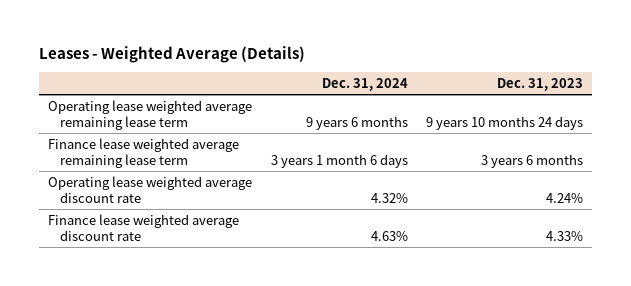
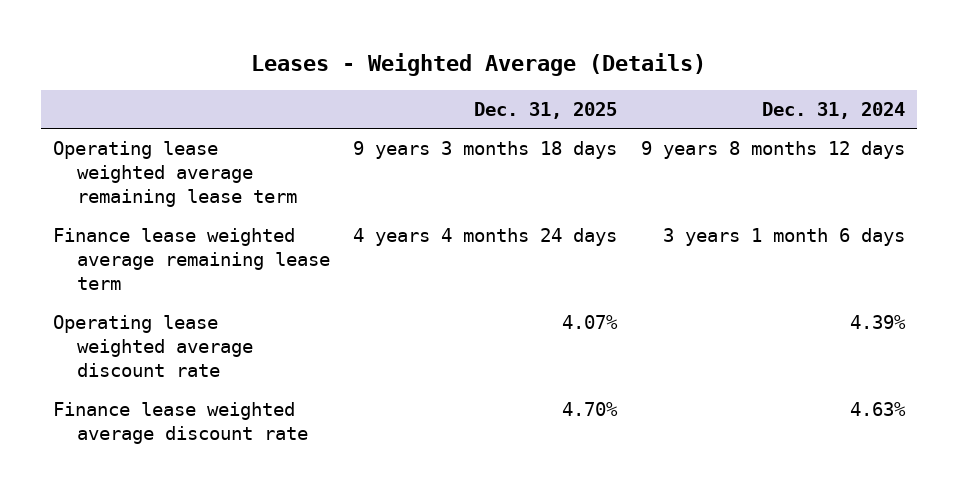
- | Dec. 31, 2024 | Dec. 31, 2023
+ | Dec. 31, 2025 | Dec. 31, 2024
- Operating lease weighted average remaining lease term | 9 years 6 months | 9 years 10 months 24 days
+ Operating lease weighted average remaining lease term | 9 years 3 months 18 days | 9 years 8 months 12 days
- Operating lease weighted average discount rate | 4.32% | 4.24%
+ Operating lease weighted average discount rate | 4.07% | 4.39%

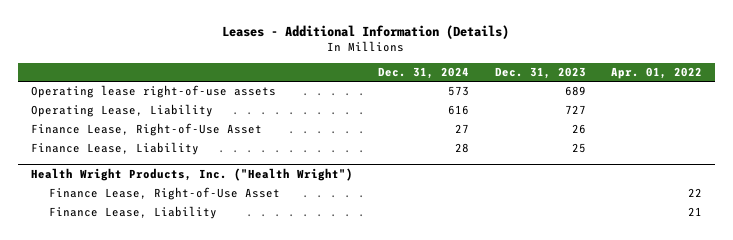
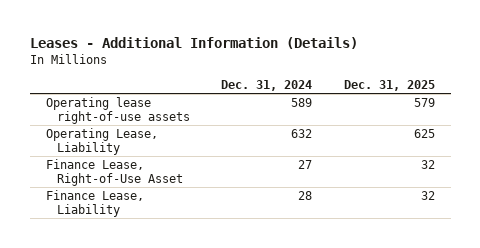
- | Dec. 31, 2024 | Dec. 31, 2023 | Apr. 01, 2022
+ | Dec. 31, 2024 | Dec. 31, 2025
- Operating lease right-of-use assets | 573 | 689 |
- Operating Lease, Liability | 616 | 727 |
+ Operating lease right-of-use assets | 589 | 579
+ Operating Lease, Liability | 632 | 625
- Health Wright Products, Inc. ("Health Wright")
- Finance Lease, Right-of-Use Asset | | | 22
- Finance Lease, Liability | | | 21

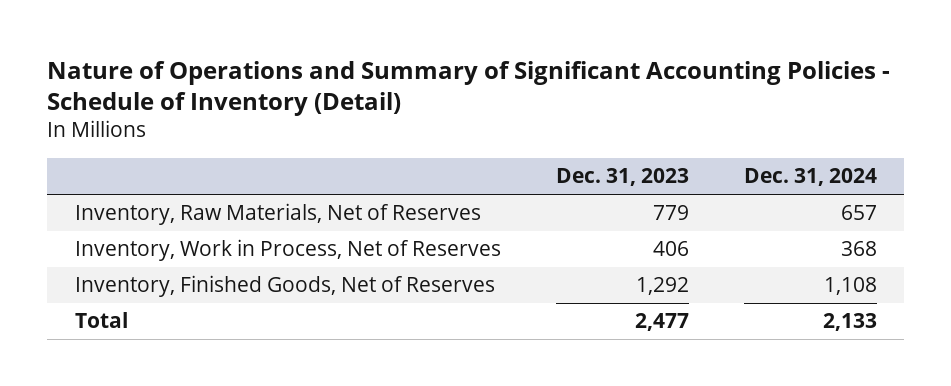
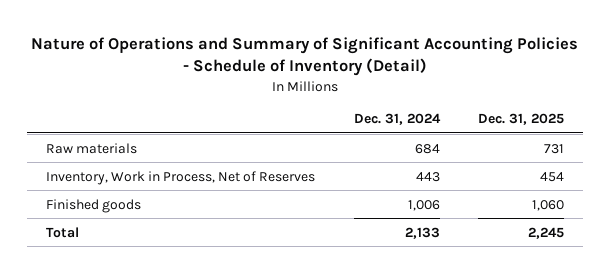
- | Dec. 31, 2023 | Dec. 31, 2024
+ | Dec. 31, 2024 | Dec. 31, 2025
- Inventory, Raw Materials, Net of Reserves | 779 | 657
- Inventory, Work in Process, Net of Reserves | 406 | 368
- Inventory, Finished Goods, Net of Reserves | 1,292 | 1,108
+ Raw materials | 684 | 731
+ Inventory, Work in Process, Net of Reserves | 443 | 454
+ Finished goods | 1,006 | 1,060

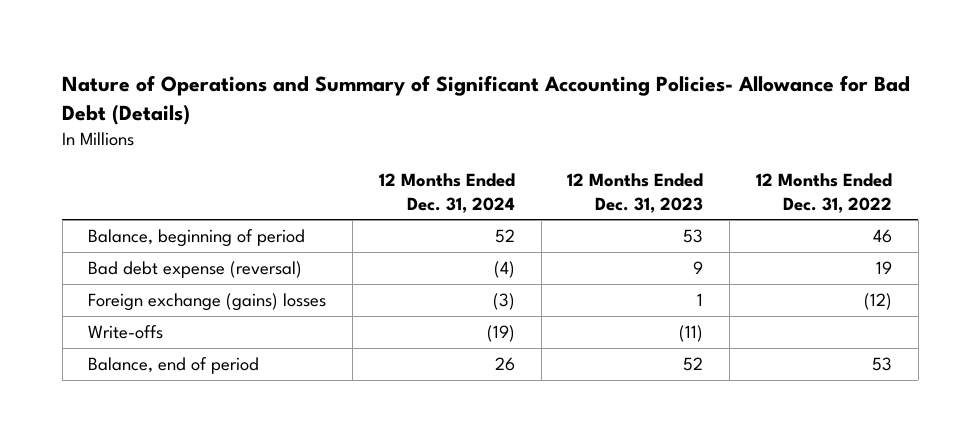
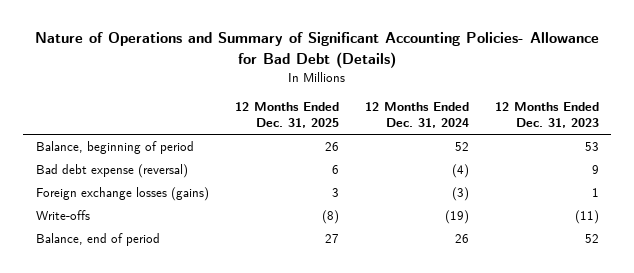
- | 12 Months Ended Dec. 31, 2024 | 12 Months Ended Dec. 31, 2023 | 12 Months Ended Dec. 31, 2022
+ | 12 Months Ended Dec. 31, 2025 | 12 Months Ended Dec. 31, 2024 | 12 Months Ended Dec. 31, 2023
- Foreign exchange (gains) losses | (3) | 1 | (12)
+ Foreign exchange losses (gains) | 3 | (3) | 1

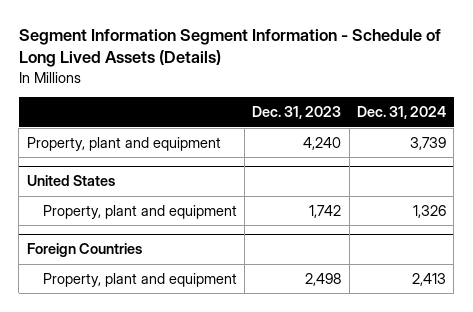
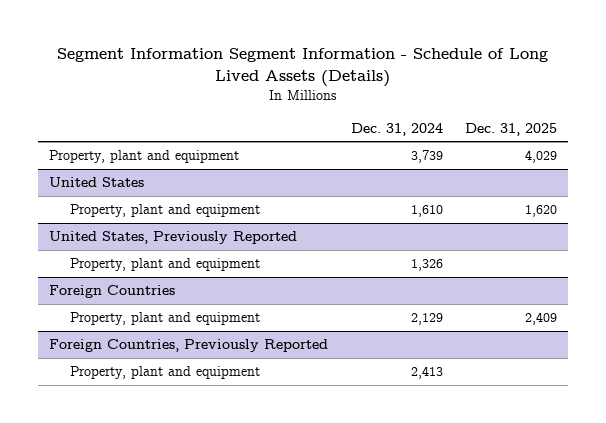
- | Dec. 31, 2023 | Dec. 31, 2024
+ | Dec. 31, 2024 | Dec. 31, 2025
@ United States
+ Property, plant and equipment | 1,610 | 1,620
+ United States, Previously Reported
@ Foreign Countries
+ Property, plant and equipment | 2,129 | 2,409
+ Foreign Countries, Previously Reported

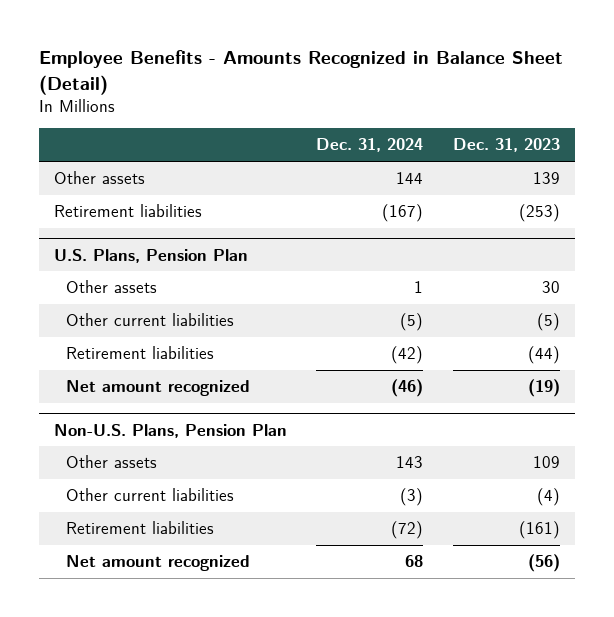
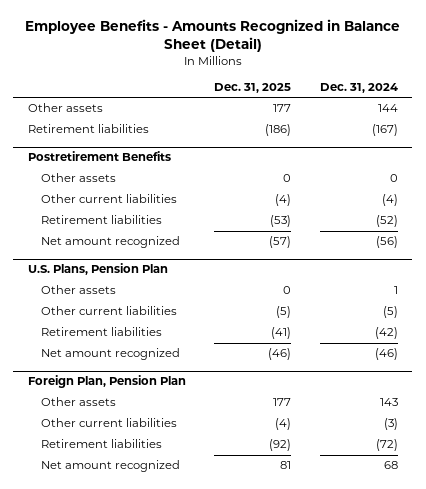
- | Dec. 31, 2024 | Dec. 31, 2023
+ | Dec. 31, 2025 | Dec. 31, 2024
+ Postretirement Benefits
+ Other assets | 0 | 0
+ Other current liabilities | (4) | (4)
+ Retirement liabilities | (53) | (52)
+ Net amount recognized | (57) | (56)
- Non-U.S. Plans, Pension Plan
+ Foreign Plan, Pension Plan

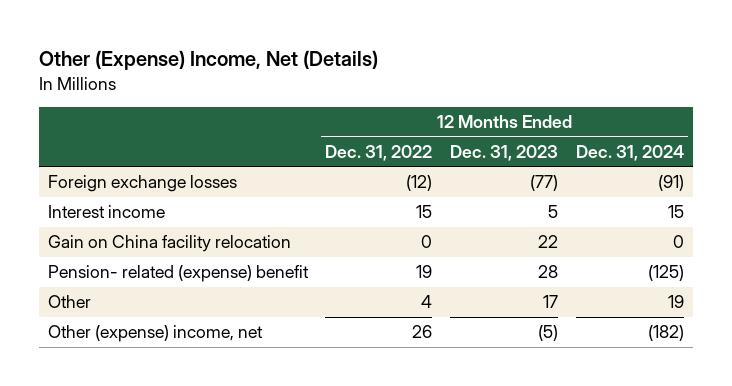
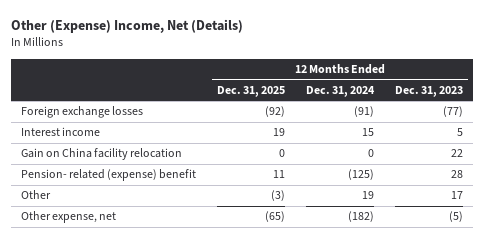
- | 12 Months Ended Dec. 31, 2022 | 12 Months Ended Dec. 31, 2023 | 12 Months Ended Dec. 31, 2024
+ | 12 Months Ended Dec. 31, 2025 | 12 Months Ended Dec. 31, 2024 | 12 Months Ended Dec. 31, 2023
- Other (expense) income, net | 26 | (5) | (182)
+ Other expense, net | (65) | (182) | (5)

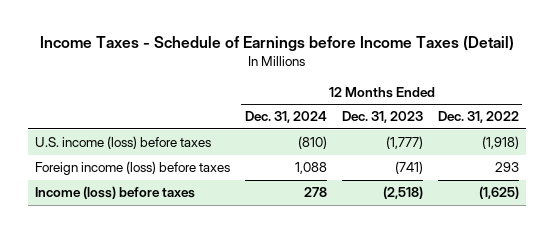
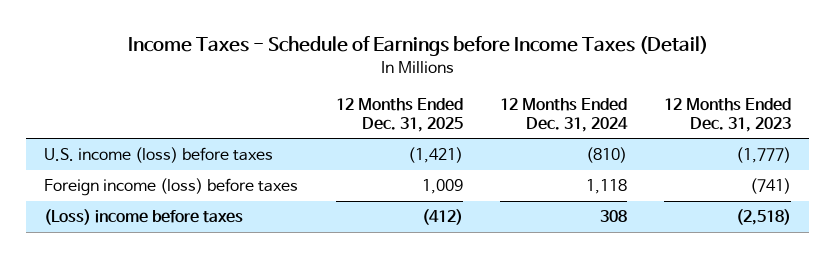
- | 12 Months Ended Dec. 31, 2024 | 12 Months Ended Dec. 31, 2023 | 12 Months Ended Dec. 31, 2022
+ | 12 Months Ended Dec. 31, 2025 | 12 Months Ended Dec. 31, 2024 | 12 Months Ended Dec. 31, 2023
- Foreign income (loss) before taxes | 1,088 | (741) | 293
- Income (loss) before taxes | 278 | (2,518) | (1,625)
+ Foreign income (loss) before taxes | 1,009 | 1,118 | (741)
+ (Loss) income before taxes | (412) | 308 | (2,518)

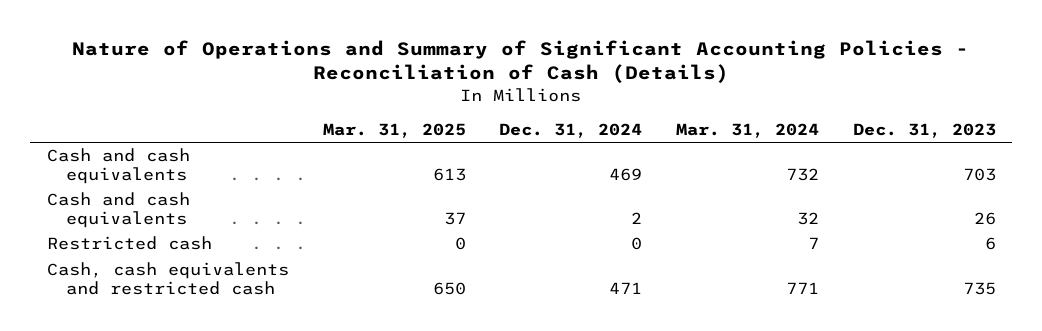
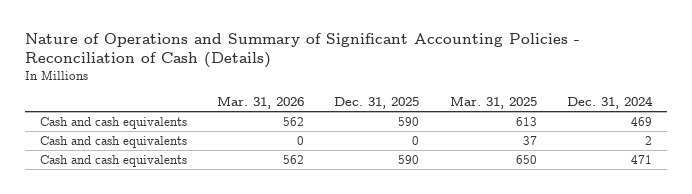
- | Mar. 31, 2025 | Dec. 31, 2024 | Mar. 31, 2024 | Dec. 31, 2023
+ | Mar. 31, 2026 | Dec. 31, 2025 | Mar. 31, 2025 | Dec. 31, 2024
- Restricted cash | 0 | 0 | 7 | 6
- Cash, cash equivalents and restricted cash | 650 | 471 | 771 | 735
+ Cash and cash equivalents | 562 | 590 | 650 | 471

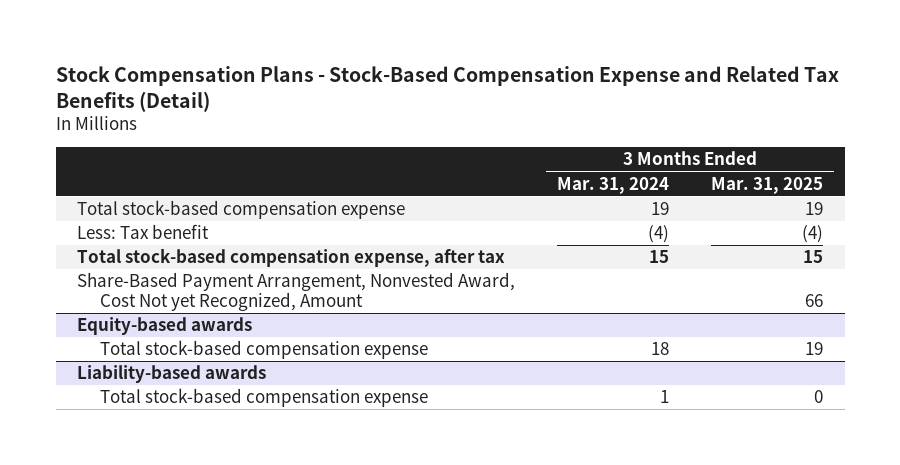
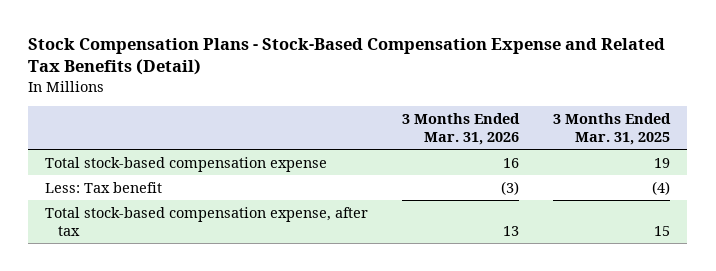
- | 3 Months Ended Mar. 31, 2024 | 3 Months Ended Mar. 31, 2025
+ | 3 Months Ended Mar. 31, 2026 | 3 Months Ended Mar. 31, 2025
- Share-Based Payment Arrangement, Nonvested Award, Cost Not yet Recognized, Amount | | 66
- Equity-based awards
- Total stock-based compensation expense | 18 | 19
- Liability-based awards
- Total stock-based compensation expense | 1 | 0

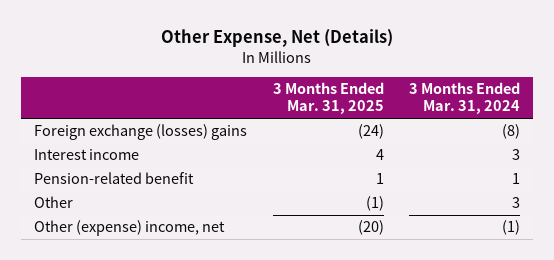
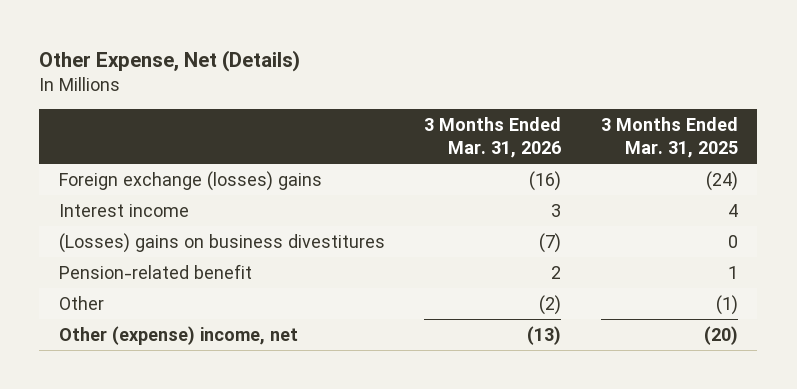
- | 3 Months Ended Mar. 31, 2025 | 3 Months Ended Mar. 31, 2024
+ | 3 Months Ended Mar. 31, 2026 | 3 Months Ended Mar. 31, 2025
+ (Losses) gains on business divestitures | (7) | 0

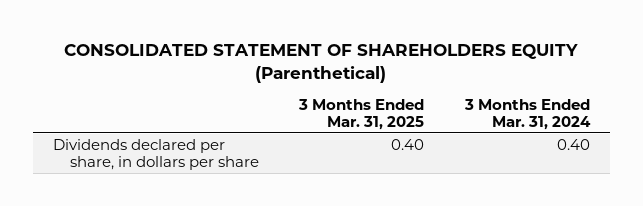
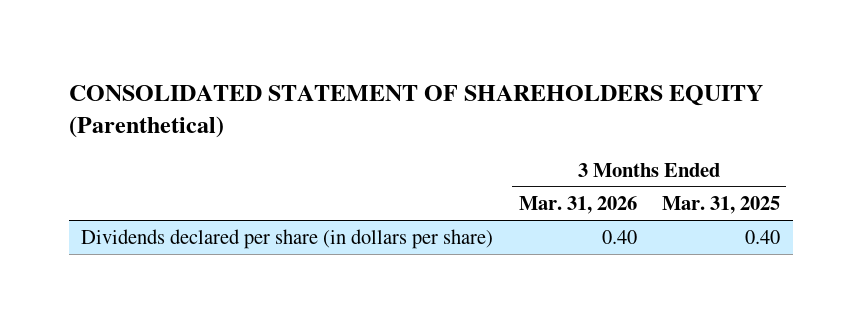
- | 3 Months Ended Mar. 31, 2025 | 3 Months Ended Mar. 31, 2024
+ | 3 Months Ended Mar. 31, 2026 | 3 Months Ended Mar. 31, 2025
- Dividends declared per share, in dollars per share | 0.40 | 0.40
+ Dividends declared per share (in dollars per share) | 0.40 | 0.40

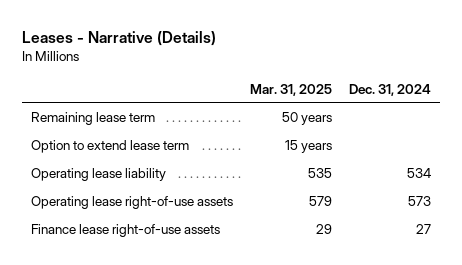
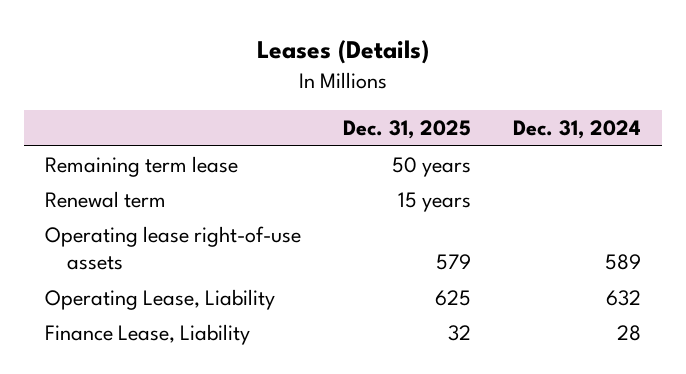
- Leases - Narrative (Details)
+ Leases (Details)
- | Mar. 31, 2025 | Dec. 31, 2024
+ | Dec. 31, 2025 | Dec. 31, 2024
- Remaining lease term | 50 years |
- Option to extend lease term | 15 years |
- Operating lease liability | 535 | 534
- Operating lease right-of-use assets | 579 | 573
- Finance lease right-of-use assets | 29 | 27
+ Remaining term lease | 50 years |
+ Renewal term | 15 years |
+ Operating lease right-of-use assets | 579 | 589
+ Operating Lease, Liability | 625 | 632
+ Finance Lease, Liability | 32 | 28

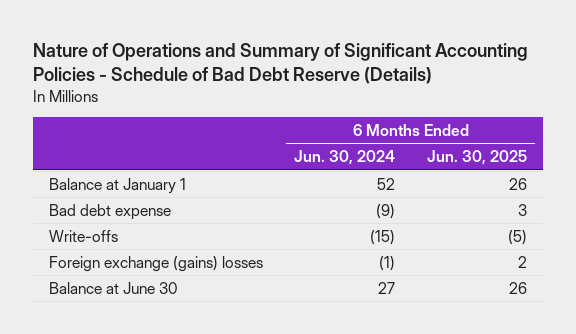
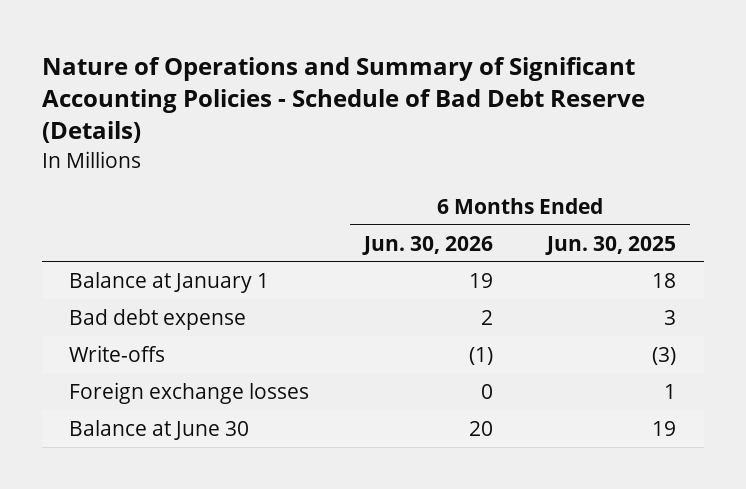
- | 6 Months Ended Jun. 30, 2024 | 6 Months Ended Jun. 30, 2025
+ | 6 Months Ended Jun. 30, 2026 | 6 Months Ended Jun. 30, 2025
- Balance at January 1 | 52 | 26
+ Balance at January 1 | 19 | 18
- Write-offs | (15) | (5)
- Foreign exchange (gains) losses | (1) | 2
- Balance at June 30 | 27 | 26
+ Write-offs | (1) | (3)
+ Foreign exchange losses | 0 | 1
+ Balance at June 30 | 20 | 19

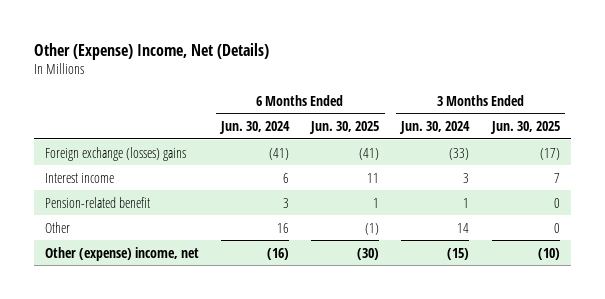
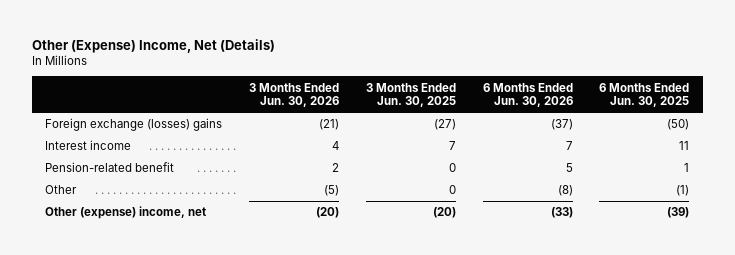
- | 6 Months Ended Jun. 30, 2024 | 6 Months Ended Jun. 30, 2025 | 3 Months Ended Jun. 30, 2024 | 3 Months Ended Jun. 30, 2025
+ | 3 Months Ended Jun. 30, 2026 | 3 Months Ended Jun. 30, 2025 | 6 Months Ended Jun. 30, 2026 | 6 Months Ended Jun. 30, 2025
- Foreign exchange (losses) gains | (41) | (41) | (33) | (17)
+ Foreign exchange (losses) gains | (21) | (27) | (37) | (50)
- Other (expense) income, net | (16) | (30) | (15) | (10)
+ Other (expense) income, net | (20) | (20) | (33) | (39)

